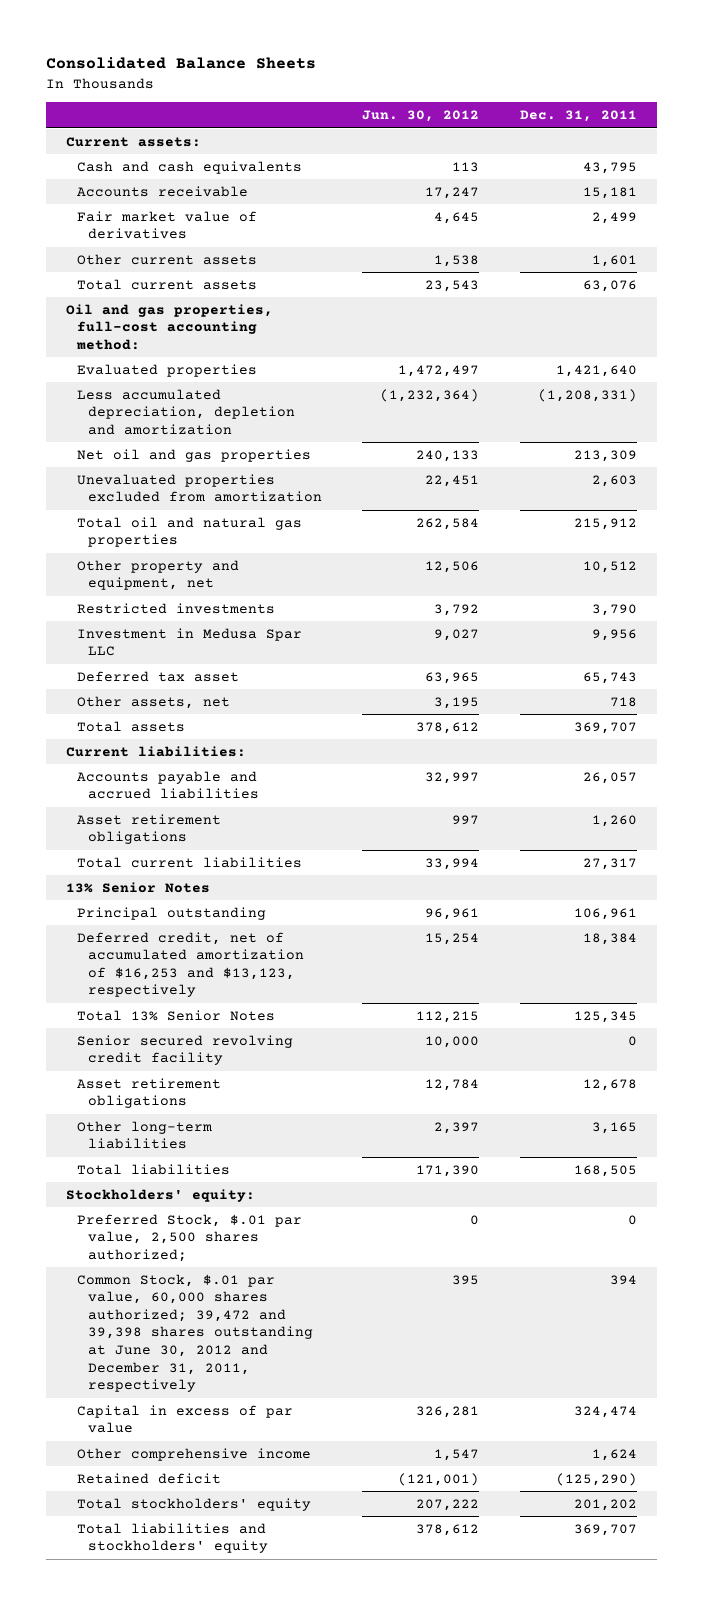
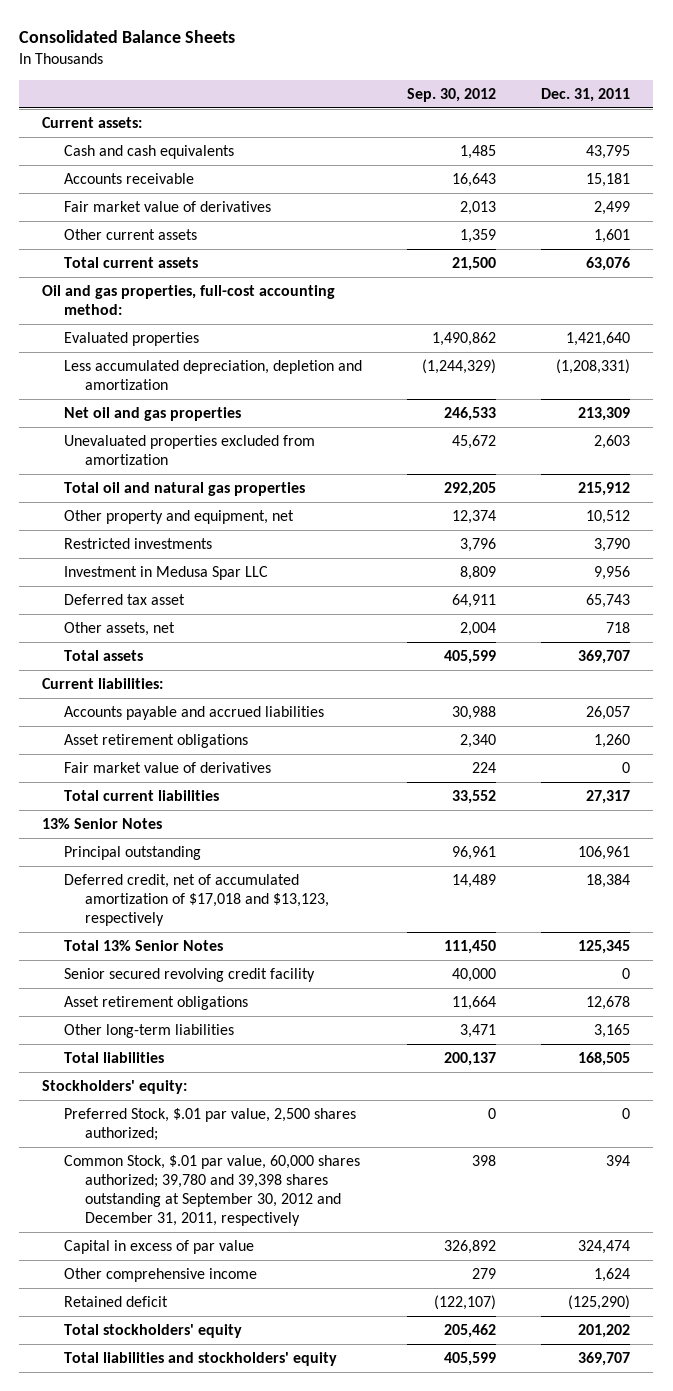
- | Jun. 30, 2012 | Dec. 31, 2011
+ | Sep. 30, 2012 | Dec. 31, 2011
+ Fair market value of derivatives | 224 | 0
- Deferred credit, net of accumulated amortization of $16,253 and $13,123, respectively | 15,254 | 18,384
+ Deferred credit, net of accumulated amortization of $17,018 and $13,123, respectively | 14,489 | 18,384
- Common Stock, $.01 par value, 60,000 shares authorized; 39,472 and 39,398 shares outstanding at June 30, 2012 and December 31, 2011, respectively | 395 | 394
+ Common Stock, $.01 par value, 60,000 shares authorized; 39,780 and 39,398 shares outstanding at September 30, 2012 and December 31, 2011, respectively | 398 | 394

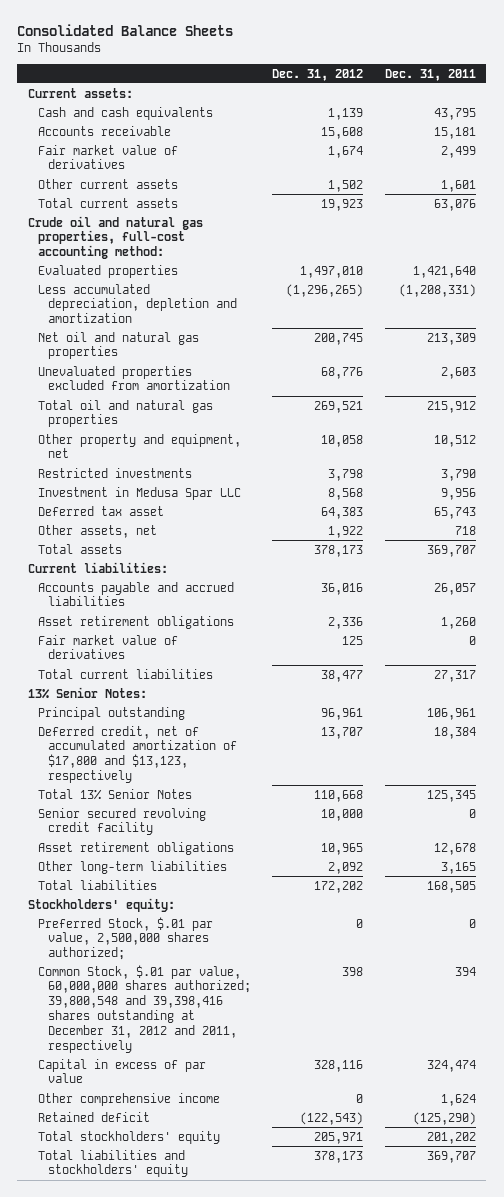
- | Sep. 30, 2012 | Dec. 31, 2011
+ | Dec. 31, 2012 | Dec. 31, 2011
- Oil and gas properties, full-cost accounting method:
+ Crude oil and natural gas properties, full-cost accounting method:
- Net oil and gas properties | 246,533 | 213,309
+ Net oil and natural gas properties | 200,745 | 213,309
- 13% Senior Notes
+ 13% Senior Notes:
- Deferred credit, net of accumulated amortization of $17,018 and $13,123, respectively | 14,489 | 18,384
+ Deferred credit, net of accumulated amortization of $17,800 and $13,123, respectively | 13,707 | 18,384
- Preferred Stock, $.01 par value, 2,500 shares authorized; | 0 | 0
- Common Stock, $.01 par value, 60,000 shares authorized; 39,780 and 39,398 shares outstanding at September 30, 2012 and December 31, 2011, respectively | 398 | 394
+ Preferred Stock, $.01 par value, 2,500,000 shares authorized; | 0 | 0
+ Common Stock, $.01 par value, 60,000,000 shares authorized; 39,800,548 and 39,398,416 shares outstanding at December 31, 2012 and 2011, respectively | 398 | 394

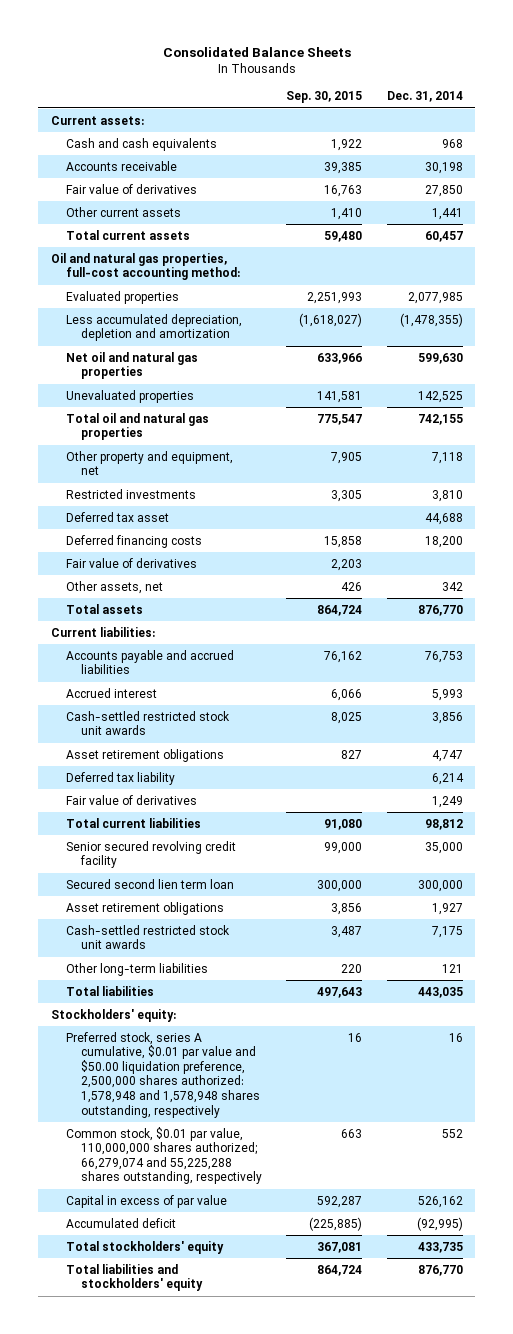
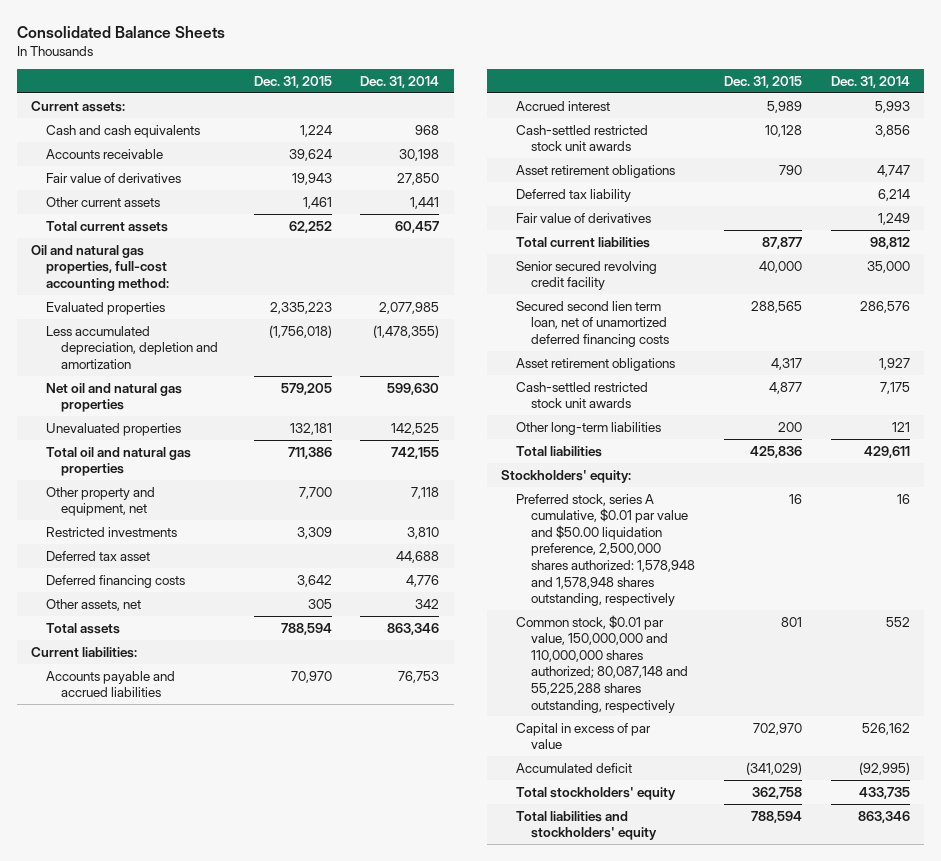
- | Sep. 30, 2015 | Dec. 31, 2014
+ | Dec. 31, 2015 | Dec. 31, 2014
- Deferred financing costs | 15,858 | 18,200
- Fair value of derivatives | 2,203 |
+ Deferred financing costs | 3,642 | 4,776
- Total assets | 864,724 | 876,770
+ Total assets | 788,594 | 863,346
- Secured second lien term loan | 300,000 | 300,000
+ Secured second lien term loan, net of unamortized deferred financing costs | 288,565 | 286,576
- Total liabilities | 497,643 | 443,035
+ Total liabilities | 425,836 | 429,611
- Common stock, $0.01 par value, 110,000,000 shares authorized; 66,279,074 and 55,225,288 shares outstanding, respectively | 663 | 552
+ Common stock, $0.01 par value, 150,000,000 and 110,000,000 shares authorized; 80,087,148 and 55,225,288 shares outstanding, respectively | 801 | 552
- Total liabilities and stockholders' equity | 864,724 | 876,770
+ Total liabilities and stockholders' equity | 788,594 | 863,346

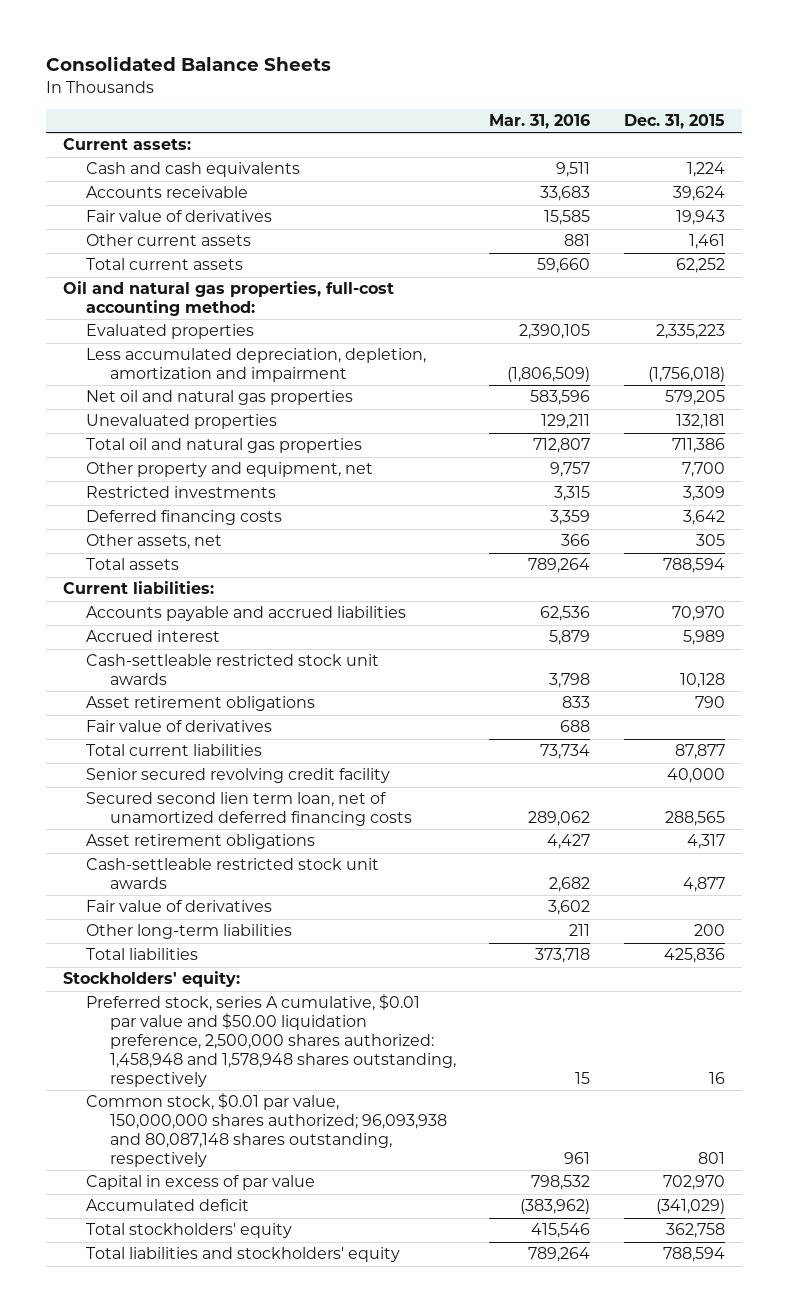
- | Dec. 31, 2015 | Dec. 31, 2014
+ | Mar. 31, 2016 | Dec. 31, 2015
- Less accumulated depreciation, depletion and amortization | (1,756,018) | (1,478,355)
+ Less accumulated depreciation, depletion, amortization and impairment | (1,806,509) | (1,756,018)
- Deferred tax asset | | 44,688
- Cash-settled restricted stock unit awards | 10,128 | 3,856
+ Cash-settleable restricted stock unit awards | 3,798 | 10,128
- Deferred tax liability | | 6,214
- Cash-settled restricted stock unit awards | 4,877 | 7,175
+ Cash-settleable restricted stock unit awards | 2,682 | 4,877
+ Fair value of derivatives | 3,602 |
- Preferred stock, series A cumulative, $0.01 par value and $50.00 liquidation preference, 2,500,000 shares authorized: 1,578,948 and 1,578,948 shares outstanding, respectively | 16 | 16
- Common stock, $0.01 par value, 150,000,000 and 110,000,000 shares authorized; 80,087,148 and 55,225,288 shares outstanding, respectively | 801 | 552
+ Preferred stock, series A cumulative, $0.01 par value and $50.00 liquidation preference, 2,500,000 shares authorized: 1,458,948 and 1,578,948 shares outstanding, respectively | 15 | 16
+ Common stock, $0.01 par value, 150,000,000 shares authorized; 96,093,938 and 80,087,148 shares outstanding, respectively | 961 | 801

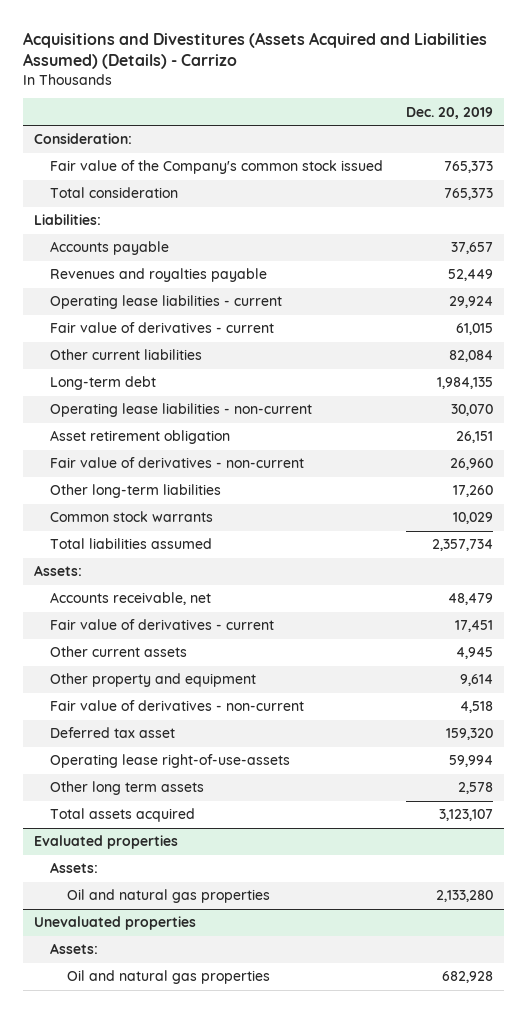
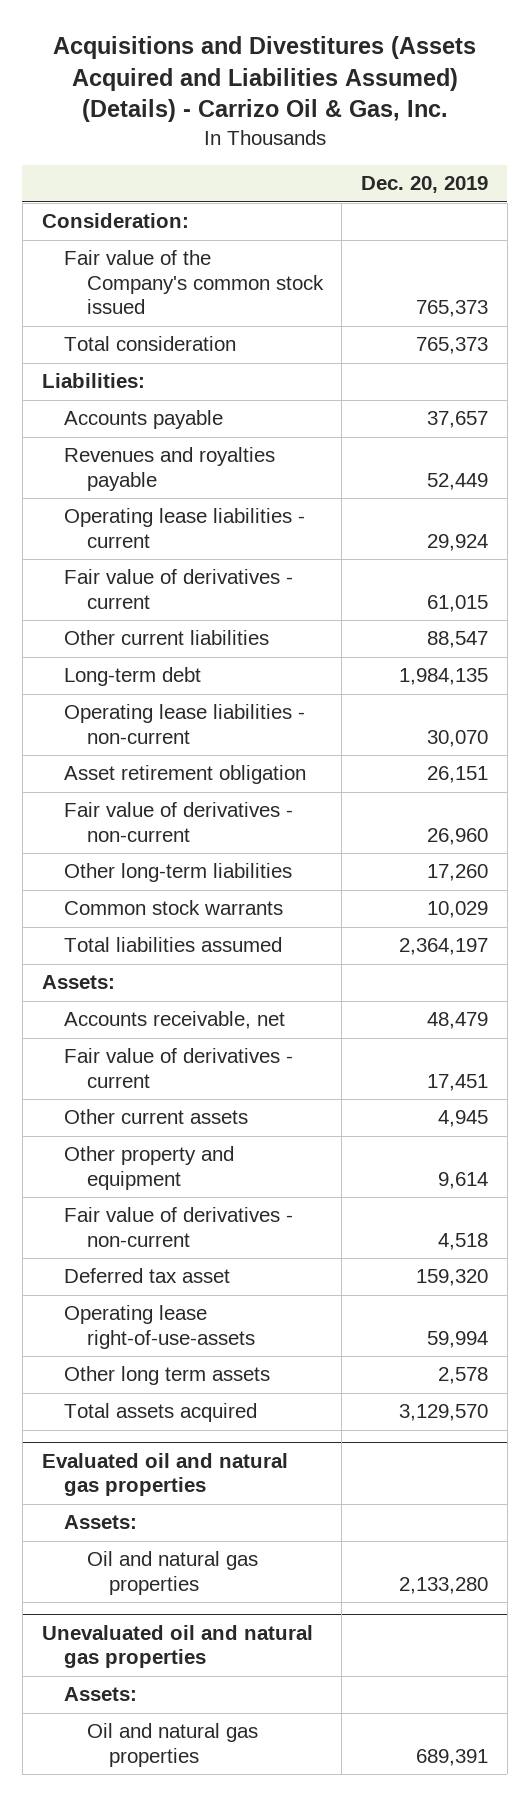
- Acquisitions and Divestitures (Assets Acquired and Liabilities Assumed) (Details) - Carrizo
+ Acquisitions and Divestitures (Assets Acquired and Liabilities Assumed) (Details) - Carrizo Oil & Gas, Inc.
- Other current liabilities | 82,084
+ Other current liabilities | 88,547
- Total liabilities assumed | 2,357,734
+ Total liabilities assumed | 2,364,197
- Total assets acquired | 3,123,107
- Evaluated properties
+ Total assets acquired | 3,129,570
+ Evaluated oil and natural gas properties
- Unevaluated properties
+ Unevaluated oil and natural gas properties
- Oil and natural gas properties | 682,928
+ Oil and natural gas properties | 689,391

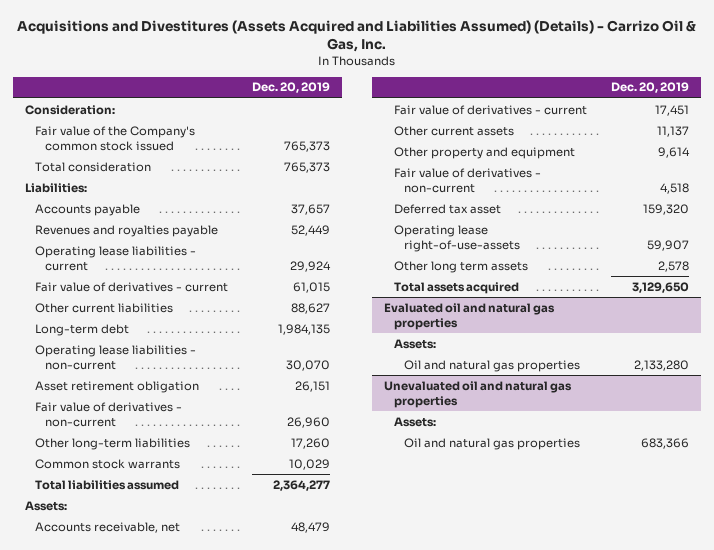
- Other current liabilities | 88,547
+ Other current liabilities | 88,627
- Total liabilities assumed | 2,364,197
+ Total liabilities assumed | 2,364,277
- Other current assets | 4,945
+ Other current assets | 11,137
- Operating lease right-of-use-assets | 59,994
+ Operating lease right-of-use-assets | 59,907
- Total assets acquired | 3,129,570
+ Total assets acquired | 3,129,650
@ Unevaluated oil and natural gas properties
- Oil and natural gas properties | 689,391
+ Oil and natural gas properties | 683,366

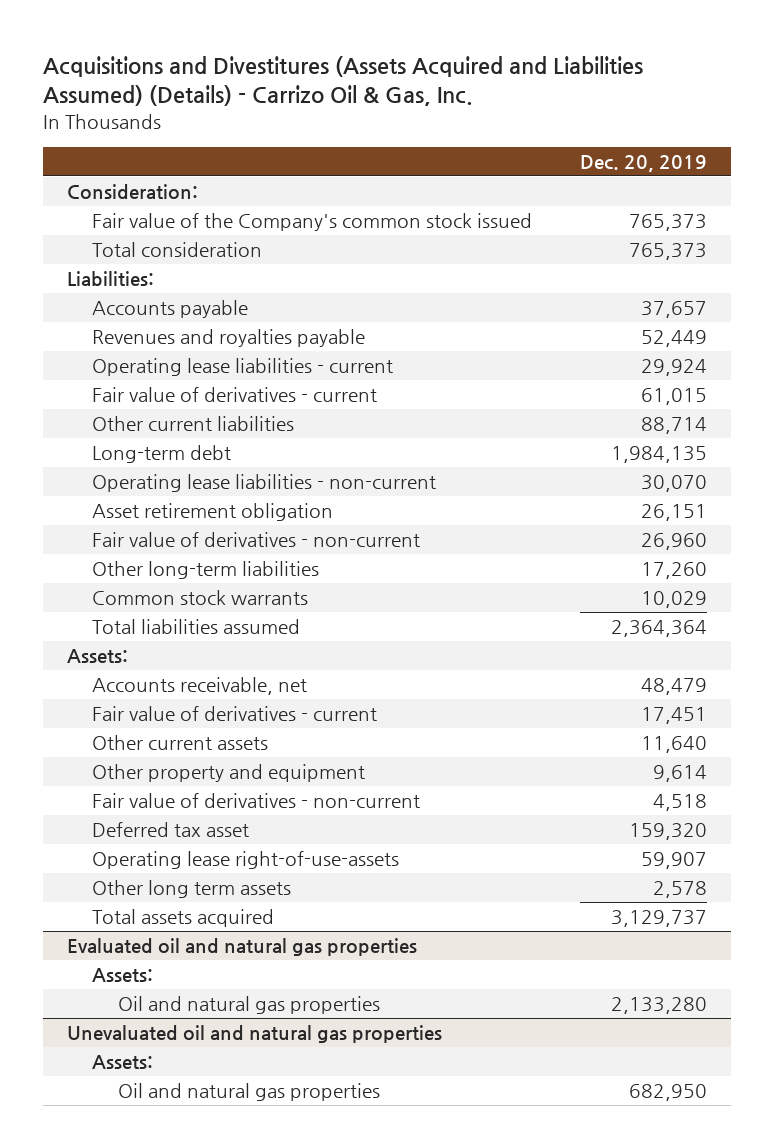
- Other current liabilities | 88,627
+ Other current liabilities | 88,714
- Total liabilities assumed | 2,364,277
+ Total liabilities assumed | 2,364,364
- Other current assets | 11,137
+ Other current assets | 11,640
- Total assets acquired | 3,129,650
+ Total assets acquired | 3,129,737
@ Unevaluated oil and natural gas properties
- Oil and natural gas properties | 683,366
+ Oil and natural gas properties | 682,950

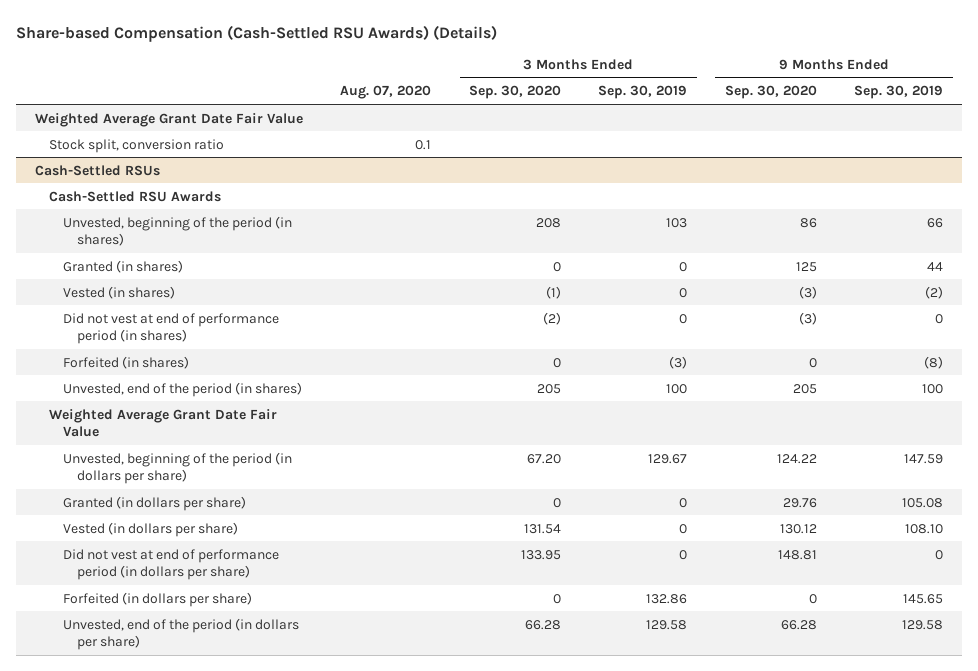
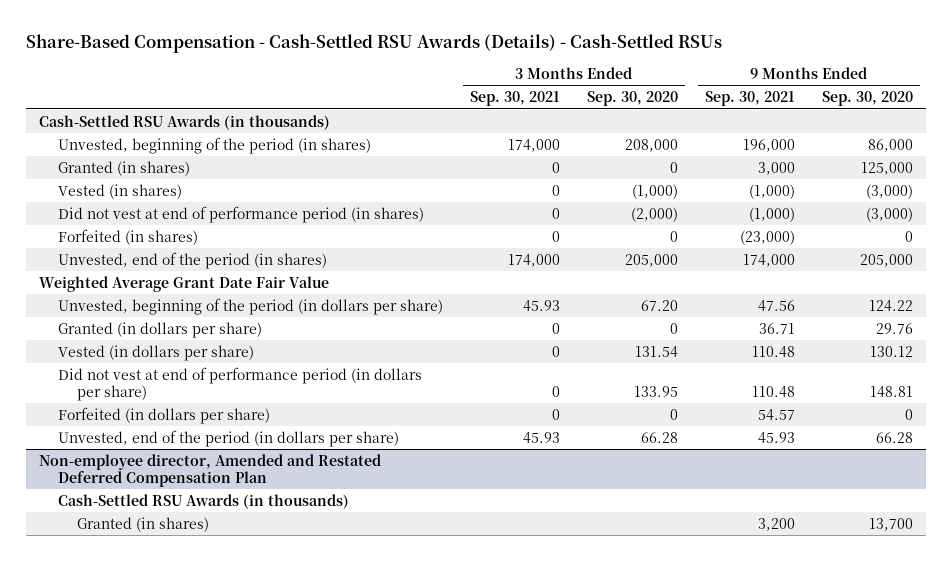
- Share-based Compensation (Cash-Settled RSU Awards) (Details)
+ Share-Based Compensation - Cash-Settled RSU Awards (Details) - Cash-Settled RSUs
- | Aug. 07, 2020 | 3 Months Ended Sep. 30, 2020 | 3 Months Ended Sep. 30, 2019 | 9 Months Ended Sep. 30, 2020 | 9 Months Ended Sep. 30, 2019
+ | 3 Months Ended Sep. 30, 2021 | 3 Months Ended Sep. 30, 2020 | 9 Months Ended Sep. 30, 2021 | 9 Months Ended Sep. 30, 2020
- Weighted Average Grant Date Fair Value
- Stock split, conversion ratio | 0.1 | | | |
- Cash-Settled RSUs
- Cash-Settled RSU Awards
- Unvested, beginning of the period (in shares) | | 208 | 103 | 86 | 66
- Granted (in shares) | | 0 | 0 | 125 | 44
- Vested (in shares) | | (1) | 0 | (3) | (2)
- Did not vest at end of performance period (in shares) | | (2) | 0 | (3) | 0
+ Cash-Settled RSU Awards (in thousands)
+ Unvested, beginning of the period (in shares) | 174,000 | 208,000 | 196,000 | 86,000
+ Granted (in shares) | 0 | 0 | 3,000 | 125,000
+ Vested (in shares) | 0 | (1,000) | (1,000) | (3,000)
+ Did not vest at end of performance period (in shares) | 0 | (2,000) | (1,000) | (3,000)
- Unvested, end of the period (in shares) | | 205 | 100 | 205 | 100
+ Unvested, end of the period (in shares) | 174,000 | 205,000 | 174,000 | 205,000
+ Non-employee director, Amended and Restated Deferred Compensation Plan
+ Cash-Settled RSU Awards (in thousands)
+ Granted (in shares) | | | 3,200 | 13,700

